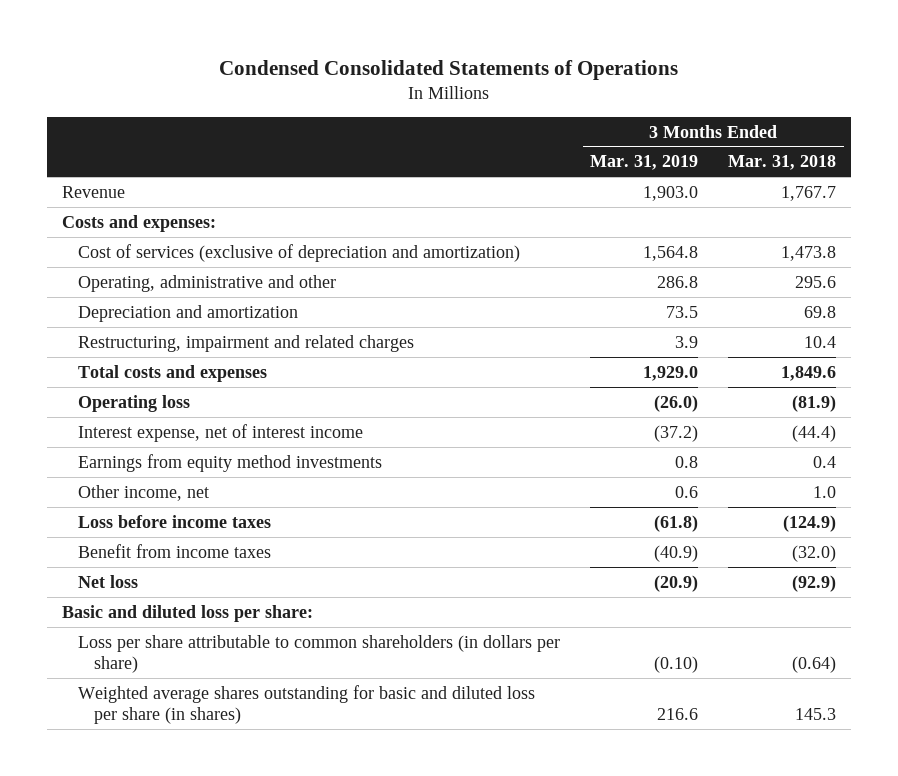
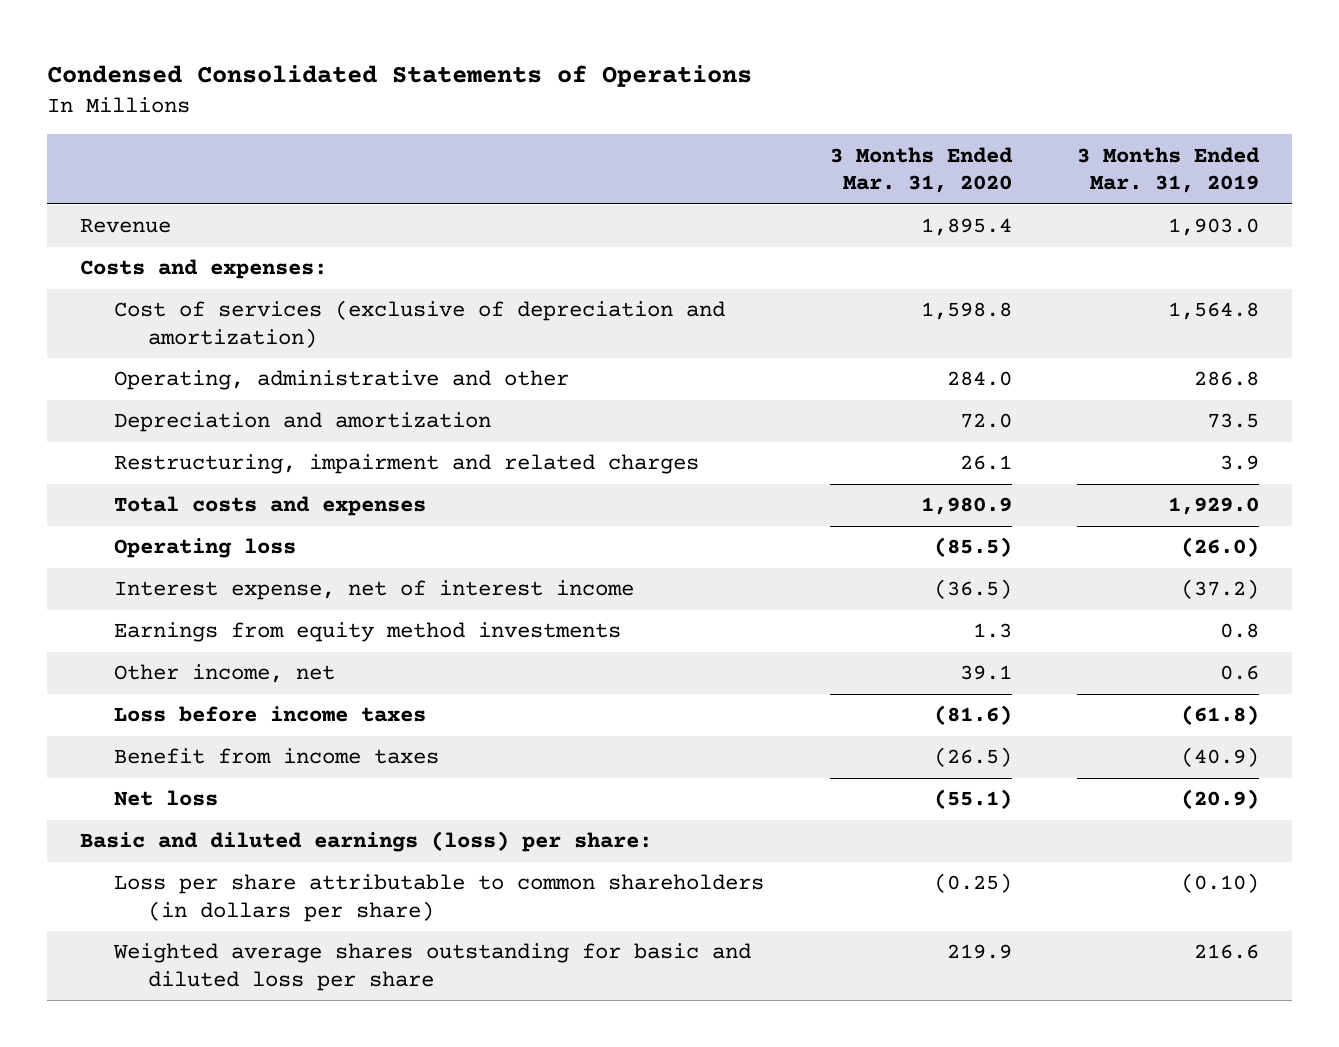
- | 3 Months Ended Mar. 31, 2019 | 3 Months Ended Mar. 31, 2018
+ | 3 Months Ended Mar. 31, 2020 | 3 Months Ended Mar. 31, 2019
- Basic and diluted loss per share:
+ Basic and diluted earnings (loss) per share:
- Weighted average shares outstanding for basic and diluted loss per share (in shares) | 216.6 | 145.3
+ Weighted average shares outstanding for basic and diluted loss per share | 219.9 | 216.6

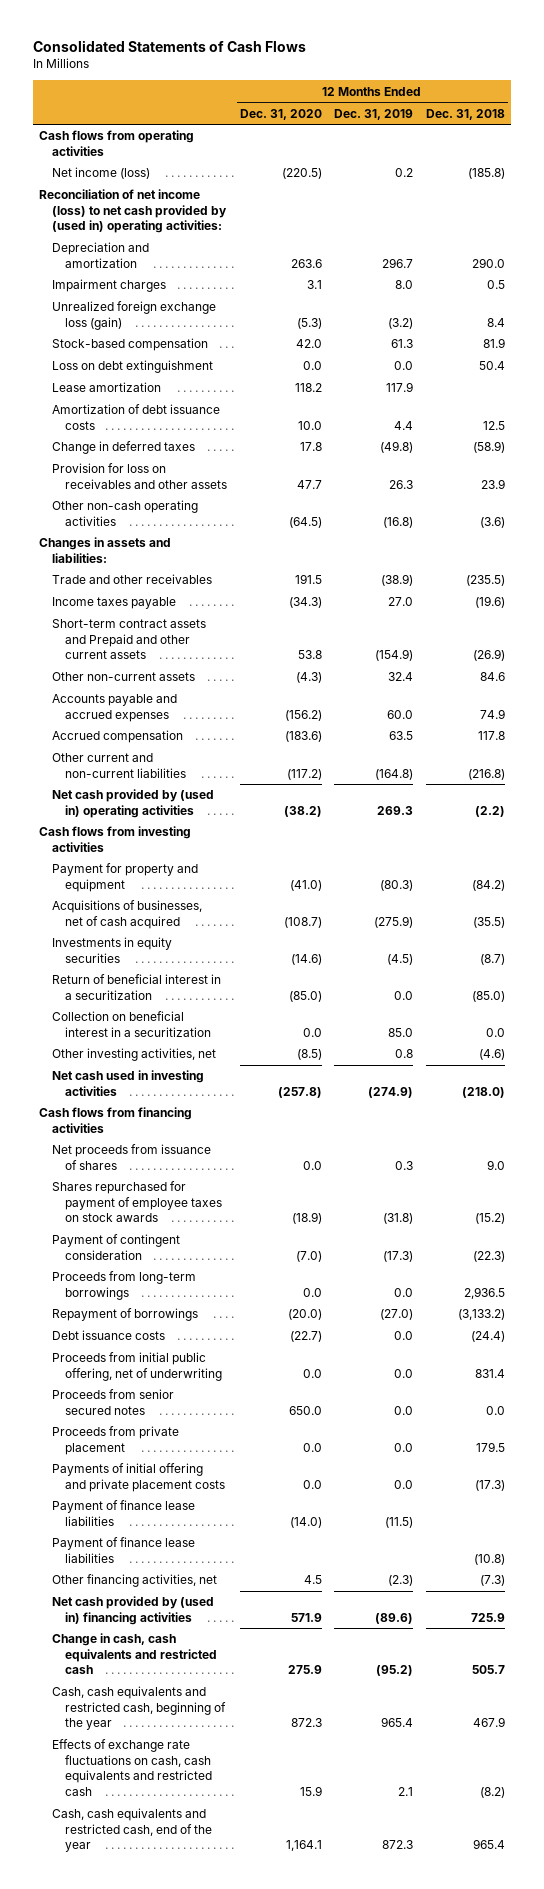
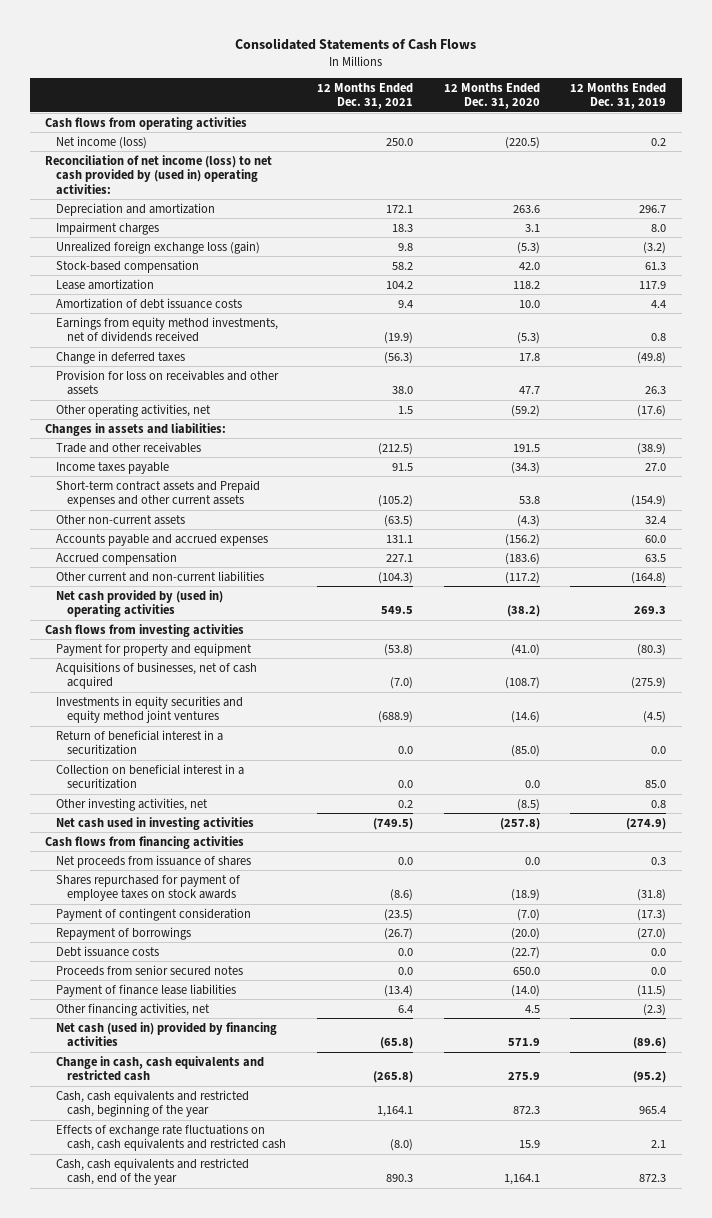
- | 12 Months Ended Dec. 31, 2020 | 12 Months Ended Dec. 31, 2019 | 12 Months Ended Dec. 31, 2018
+ | 12 Months Ended Dec. 31, 2021 | 12 Months Ended Dec. 31, 2020 | 12 Months Ended Dec. 31, 2019
- Loss on debt extinguishment | 0.0 | 0.0 | 50.4
+ Earnings from equity method investments, net of dividends received | (19.9) | (5.3) | 0.8
- Other non-cash operating activities | (64.5) | (16.8) | (3.6)
+ Other operating activities, net | 1.5 | (59.2) | (17.6)
- Short-term contract assets and Prepaid and other current assets | 53.8 | (154.9) | (26.9)
+ Short-term contract assets and Prepaid expenses and other current assets | (105.2) | 53.8 | (154.9)
- Investments in equity securities | (14.6) | (4.5) | (8.7)
+ Investments in equity securities and equity method joint ventures | (688.9) | (14.6) | (4.5)
- Proceeds from long-term borrowings | 0.0 | 0.0 | 2,936.5
- Proceeds from initial public offering, net of underwriting | 0.0 | 0.0 | 831.4
- Proceeds from private placement | 0.0 | 0.0 | 179.5
- Payments of initial offering and private placement costs | 0.0 | 0.0 | (17.3)
- Payment of finance lease liabilities | | | (10.8)
- Net cash provided by (used in) financing activities | 571.9 | (89.6) | 725.9
+ Net cash (used in) provided by financing activities | (65.8) | 571.9 | (89.6)

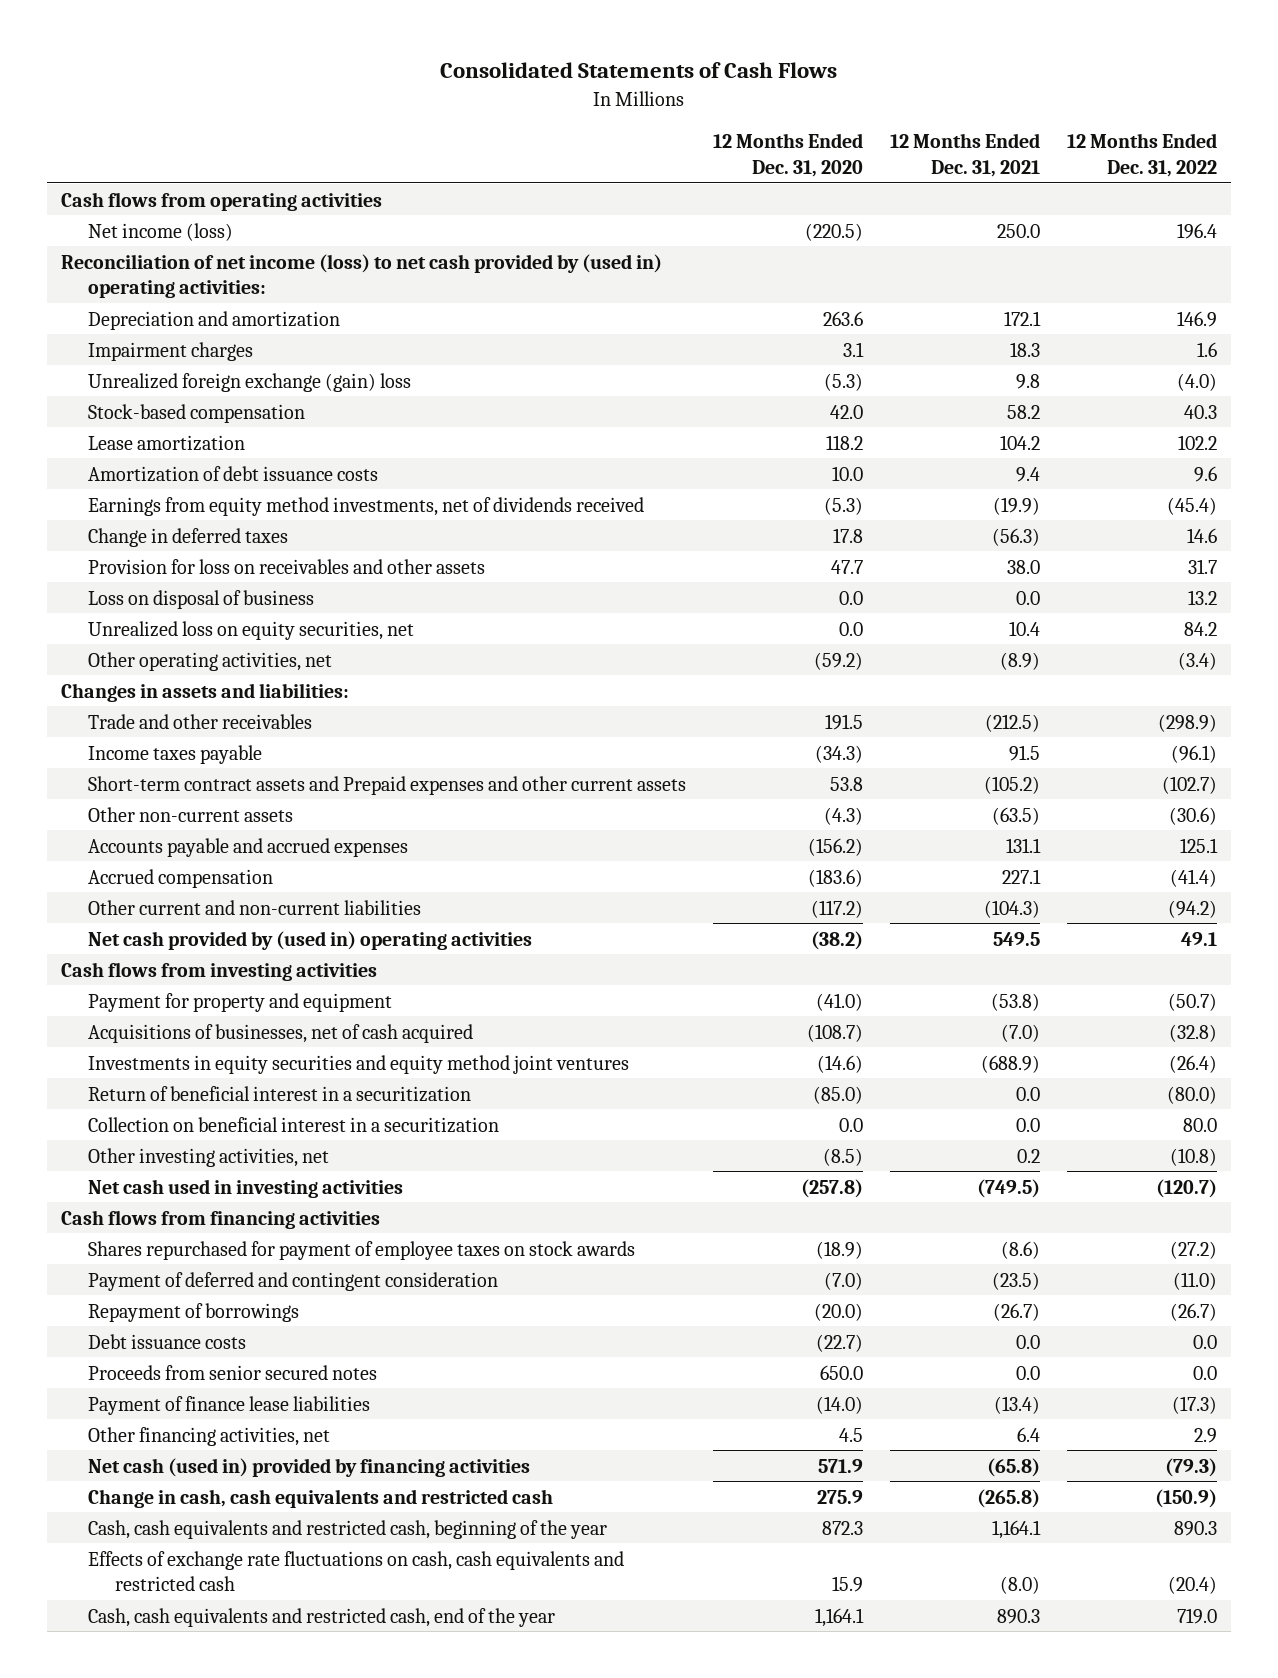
- | 12 Months Ended Dec. 31, 2021 | 12 Months Ended Dec. 31, 2020 | 12 Months Ended Dec. 31, 2019
+ | 12 Months Ended Dec. 31, 2020 | 12 Months Ended Dec. 31, 2021 | 12 Months Ended Dec. 31, 2022
- Unrealized foreign exchange loss (gain) | 9.8 | (5.3) | (3.2)
+ Unrealized foreign exchange (gain) loss | (5.3) | 9.8 | (4.0)
- Other operating activities, net | 1.5 | (59.2) | (17.6)
+ Loss on disposal of business | 0.0 | 0.0 | 13.2
+ Unrealized loss on equity securities, net | 0.0 | 10.4 | 84.2
+ Other operating activities, net | (59.2) | (8.9) | (3.4)
- Net proceeds from issuance of shares | 0.0 | 0.0 | 0.3
- Payment of contingent consideration | (23.5) | (7.0) | (17.3)
+ Payment of deferred and contingent consideration | (7.0) | (23.5) | (11.0)

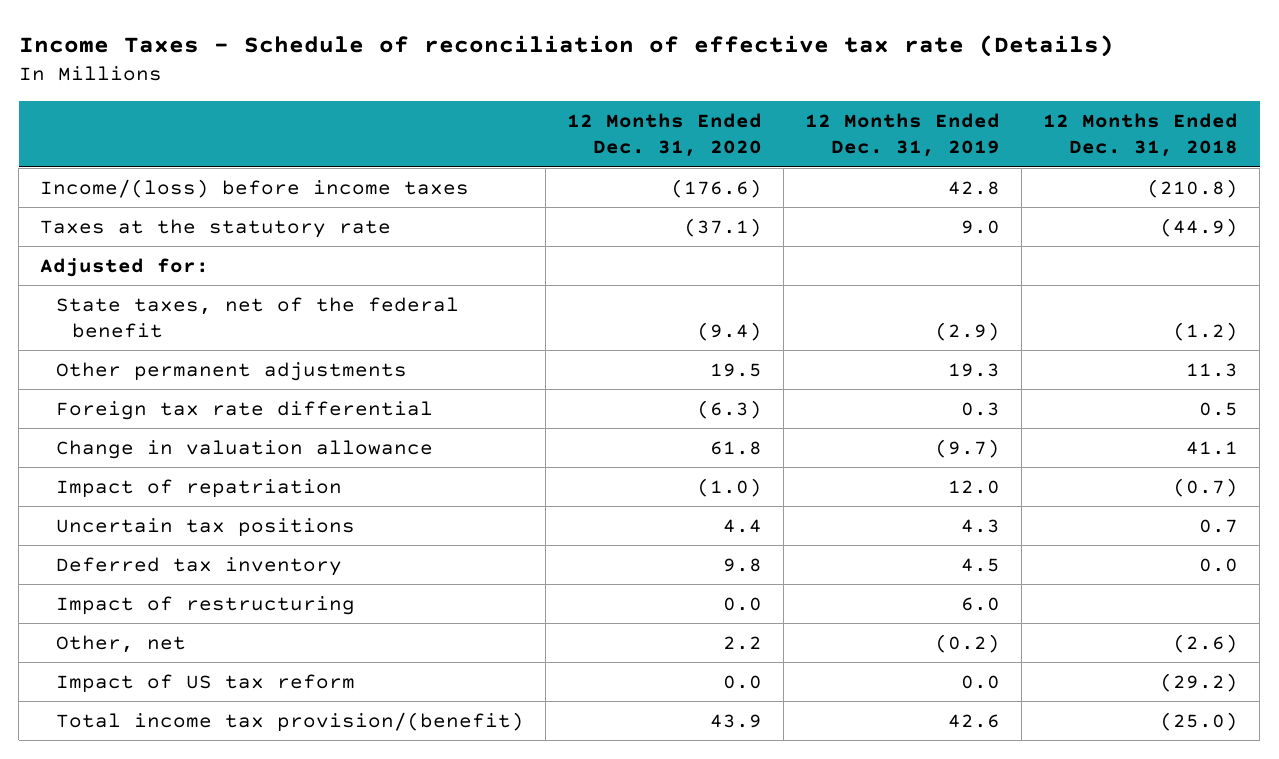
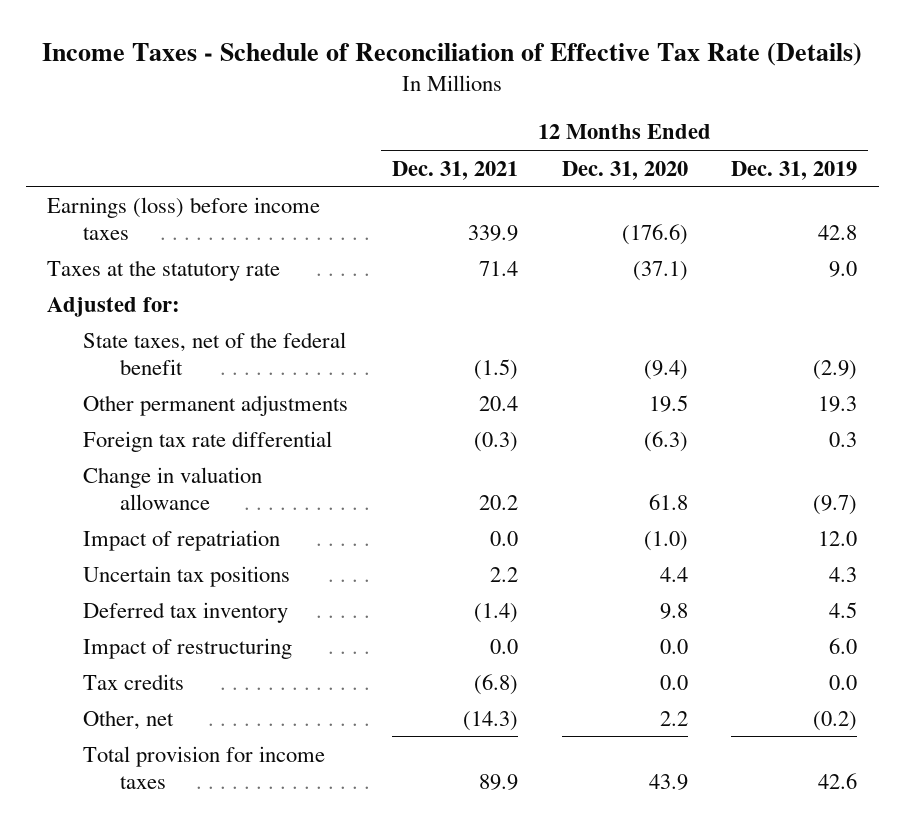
- Income Taxes - Schedule of reconciliation of effective tax rate (Details)
+ Income Taxes - Schedule of Reconciliation of Effective Tax Rate (Details)
- | 12 Months Ended Dec. 31, 2020 | 12 Months Ended Dec. 31, 2019 | 12 Months Ended Dec. 31, 2018
+ | 12 Months Ended Dec. 31, 2021 | 12 Months Ended Dec. 31, 2020 | 12 Months Ended Dec. 31, 2019
- Income/(loss) before income taxes | (176.6) | 42.8 | (210.8)
+ Earnings (loss) before income taxes | 339.9 | (176.6) | 42.8
+ Tax credits | (6.8) | 0.0 | 0.0
- Impact of US tax reform | 0.0 | 0.0 | (29.2)
- Total income tax provision/(benefit) | 43.9 | 42.6 | (25.0)
+ Total provision for income taxes | 89.9 | 43.9 | 42.6

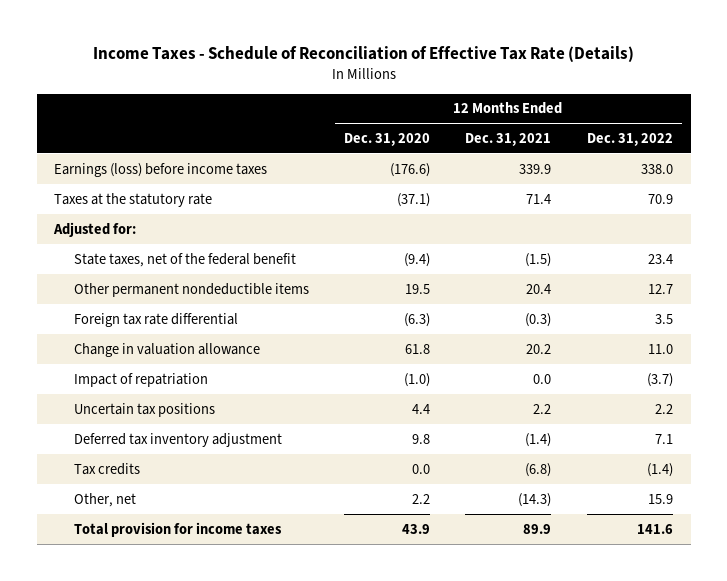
- | 12 Months Ended Dec. 31, 2021 | 12 Months Ended Dec. 31, 2020 | 12 Months Ended Dec. 31, 2019
+ | 12 Months Ended Dec. 31, 2020 | 12 Months Ended Dec. 31, 2021 | 12 Months Ended Dec. 31, 2022
- Other permanent adjustments | 20.4 | 19.5 | 19.3
+ Other permanent nondeductible items | 19.5 | 20.4 | 12.7
- Deferred tax inventory | (1.4) | 9.8 | 4.5
- Impact of restructuring | 0.0 | 0.0 | 6.0
+ Deferred tax inventory adjustment | 9.8 | (1.4) | 7.1

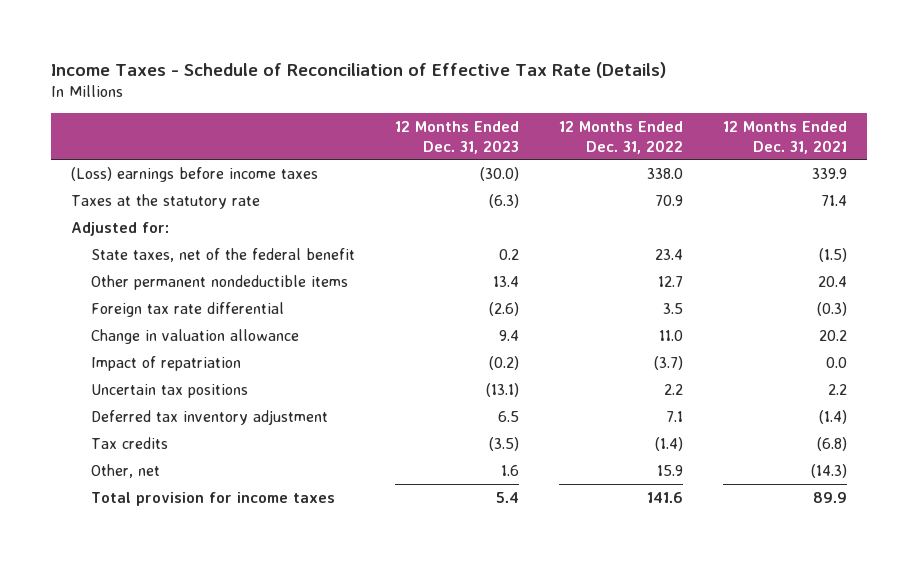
- | 12 Months Ended Dec. 31, 2020 | 12 Months Ended Dec. 31, 2021 | 12 Months Ended Dec. 31, 2022
+ | 12 Months Ended Dec. 31, 2023 | 12 Months Ended Dec. 31, 2022 | 12 Months Ended Dec. 31, 2021
- Earnings (loss) before income taxes | (176.6) | 339.9 | 338.0
+ (Loss) earnings before income taxes | (30.0) | 338.0 | 339.9

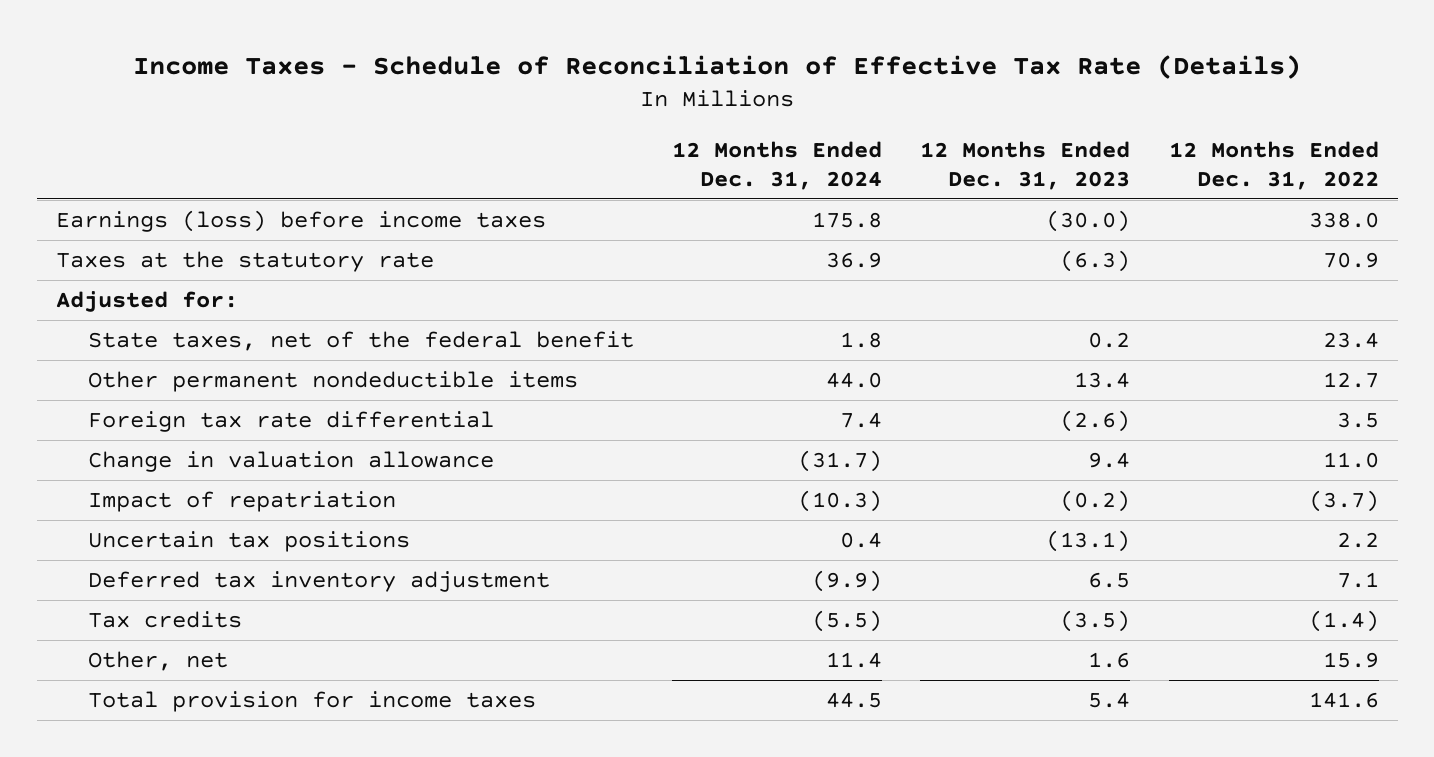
- | 12 Months Ended Dec. 31, 2023 | 12 Months Ended Dec. 31, 2022 | 12 Months Ended Dec. 31, 2021
+ | 12 Months Ended Dec. 31, 2024 | 12 Months Ended Dec. 31, 2023 | 12 Months Ended Dec. 31, 2022
- (Loss) earnings before income taxes | (30.0) | 338.0 | 339.9
+ Earnings (loss) before income taxes | 175.8 | (30.0) | 338.0

